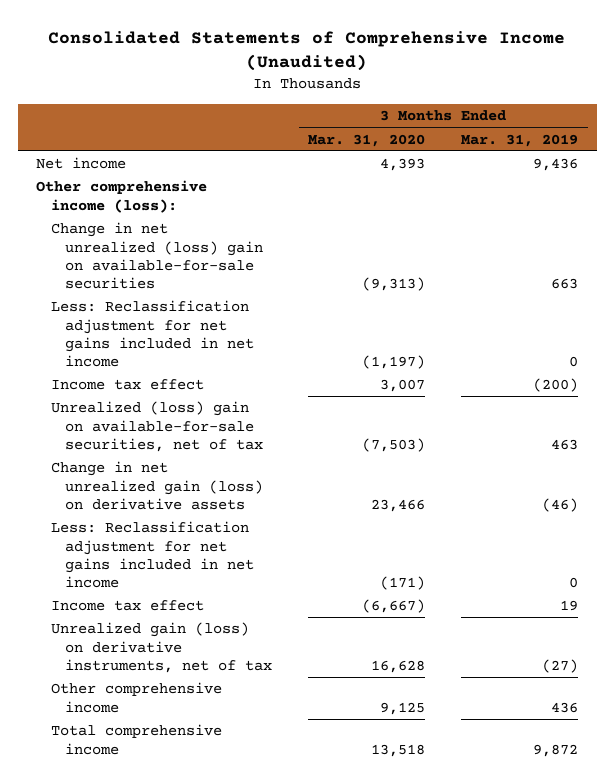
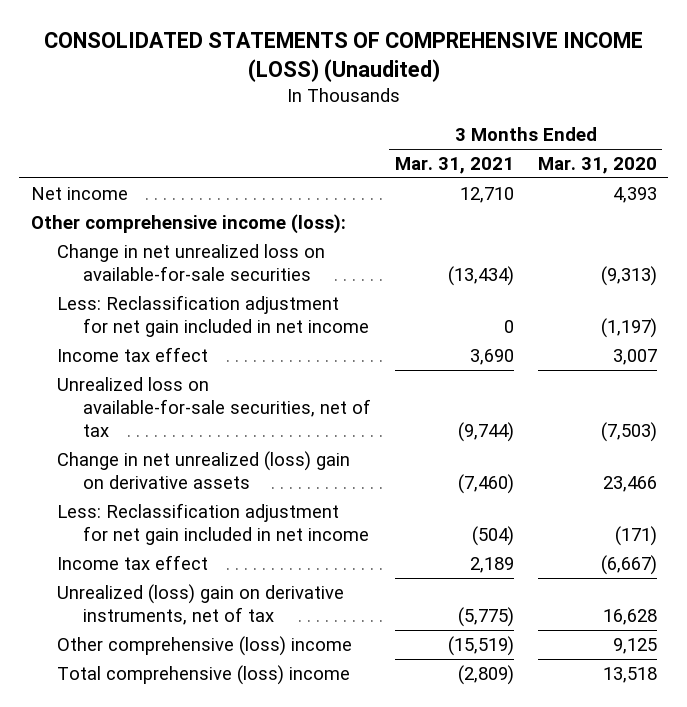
- Consolidated Statements of Comprehensive Income (Unaudited)
+ CONSOLIDATED STATEMENTS OF COMPREHENSIVE INCOME (LOSS) (Unaudited)
- | 3 Months Ended Mar. 31, 2020 | 3 Months Ended Mar. 31, 2019
+ | 3 Months Ended Mar. 31, 2021 | 3 Months Ended Mar. 31, 2020
- Change in net unrealized (loss) gain on available-for-sale securities | (9,313) | 663
- Less: Reclassification adjustment for net gains included in net income | (1,197) | 0
+ Change in net unrealized loss on available-for-sale securities | (13,434) | (9,313)
+ Less: Reclassification adjustment for net gain included in net income | 0 | (1,197)
- Unrealized (loss) gain on available-for-sale securities, net of tax | (7,503) | 463
- Change in net unrealized gain (loss) on derivative assets | 23,466 | (46)
- Less: Reclassification adjustment for net gains included in net income | (171) | 0
+ Unrealized loss on available-for-sale securities, net of tax | (9,744) | (7,503)
+ Change in net unrealized (loss) gain on derivative assets | (7,460) | 23,466
+ Less: Reclassification adjustment for net gain included in net income | (504) | (171)
- Unrealized gain (loss) on derivative instruments, net of tax | 16,628 | (27)
- Other comprehensive income | 9,125 | 436
- Total comprehensive income | 13,518 | 9,872
+ Unrealized (loss) gain on derivative instruments, net of tax | (5,775) | 16,628
+ Other comprehensive (loss) income | (15,519) | 9,125
+ Total comprehensive (loss) income | (2,809) | 13,518

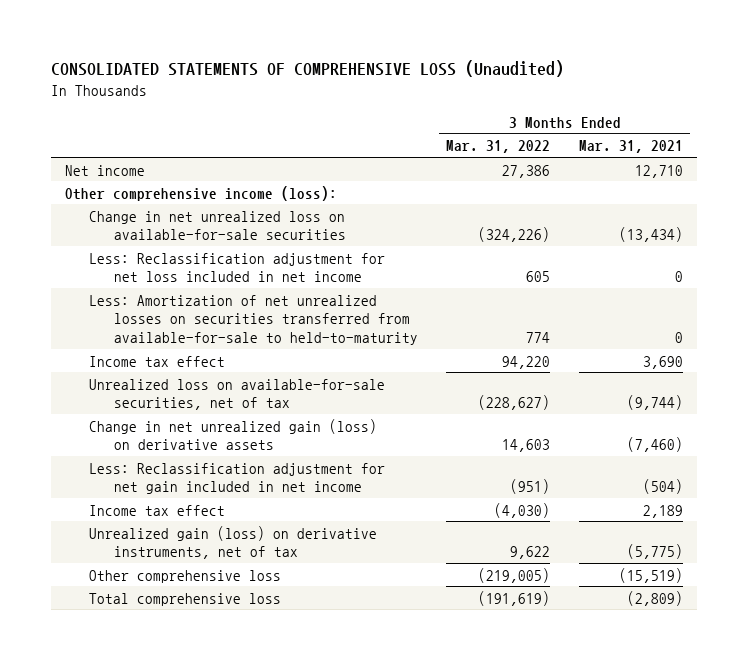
- CONSOLIDATED STATEMENTS OF COMPREHENSIVE INCOME (LOSS) (Unaudited)
+ CONSOLIDATED STATEMENTS OF COMPREHENSIVE LOSS (Unaudited)
- | 3 Months Ended Mar. 31, 2021 | 3 Months Ended Mar. 31, 2020
+ | 3 Months Ended Mar. 31, 2022 | 3 Months Ended Mar. 31, 2021
- Less: Reclassification adjustment for net gain included in net income | 0 | (1,197)
+ Less: Reclassification adjustment for net loss included in net income | 605 | 0
+ Less: Amortization of net unrealized losses on securities transferred from available-for-sale to held-to-maturity | 774 | 0
- Change in net unrealized (loss) gain on derivative assets | (7,460) | 23,466
+ Change in net unrealized gain (loss) on derivative assets | 14,603 | (7,460)
- Unrealized (loss) gain on derivative instruments, net of tax | (5,775) | 16,628
- Other comprehensive (loss) income | (15,519) | 9,125
- Total comprehensive (loss) income | (2,809) | 13,518
+ Unrealized gain (loss) on derivative instruments, net of tax | 9,622 | (5,775)
+ Other comprehensive loss | (219,005) | (15,519)
+ Total comprehensive loss | (191,619) | (2,809)

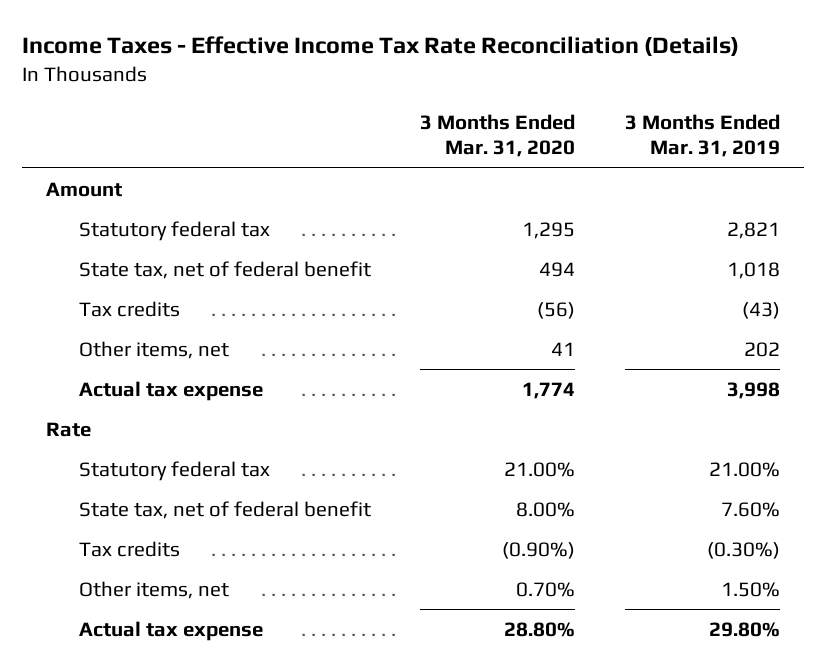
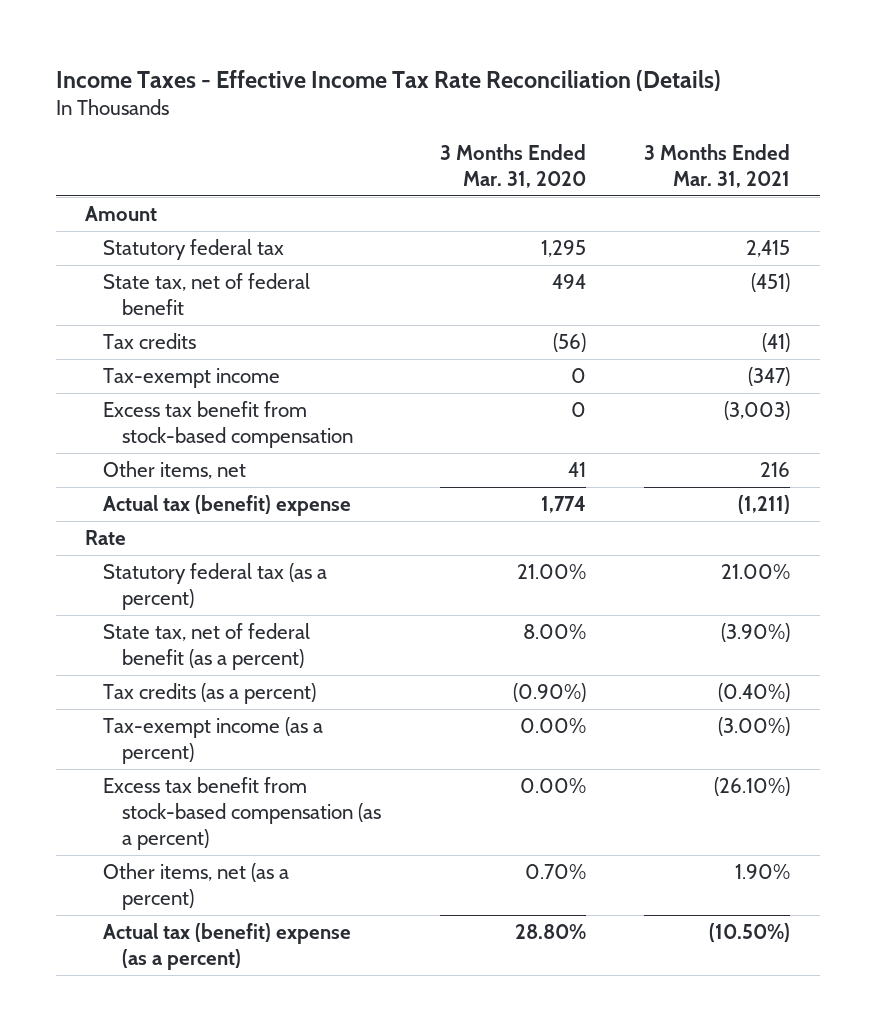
- | 3 Months Ended Mar. 31, 2020 | 3 Months Ended Mar. 31, 2019
+ | 3 Months Ended Mar. 31, 2020 | 3 Months Ended Mar. 31, 2021
+ Tax-exempt income | 0 | (347)
+ Excess tax benefit from stock-based compensation | 0 | (3,003)
- Actual tax expense | 1,774 | 3,998
+ Actual tax (benefit) expense | 1,774 | (1,211)
- Statutory federal tax | 21.00% | 21.00%
- State tax, net of federal benefit | 8.00% | 7.60%
- Tax credits | (0.90%) | (0.30%)
- Other items, net | 0.70% | 1.50%
- Actual tax expense | 28.80% | 29.80%
+ Statutory federal tax (as a percent) | 21.00% | 21.00%
+ State tax, net of federal benefit (as a percent) | 8.00% | (3.90%)
+ Tax credits (as a percent) | (0.90%) | (0.40%)
+ Tax-exempt income (as a percent) | 0.00% | (3.00%)
+ Excess tax benefit from stock-based compensation (as a percent) | 0.00% | (26.10%)
+ Other items, net (as a percent) | 0.70% | 1.90%
+ Actual tax (benefit) expense (as a percent) | 28.80% | (10.50%)

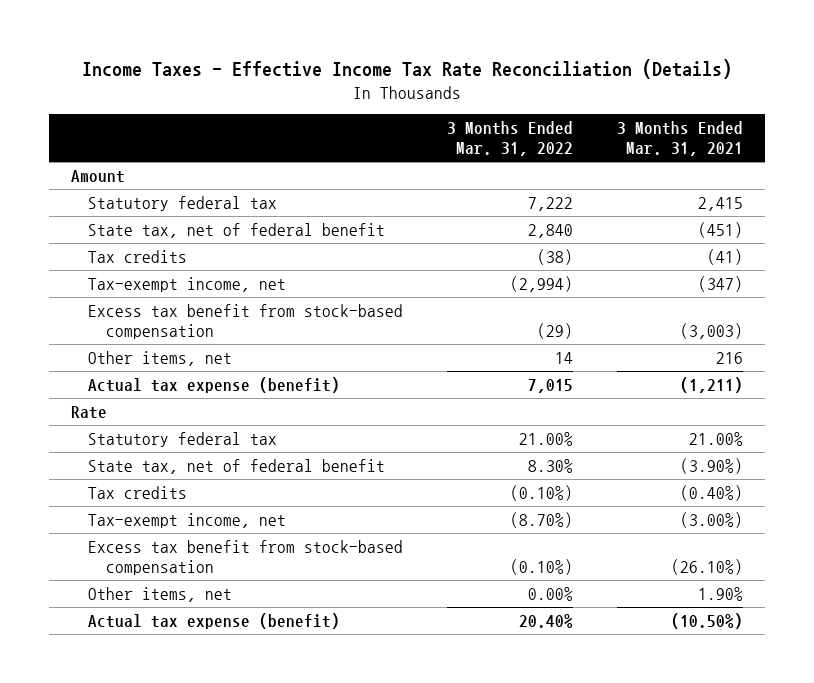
- | 3 Months Ended Mar. 31, 2020 | 3 Months Ended Mar. 31, 2021
+ | 3 Months Ended Mar. 31, 2022 | 3 Months Ended Mar. 31, 2021
- Tax-exempt income | 0 | (347)
+ Tax-exempt income, net | (2,994) | (347)
- Actual tax (benefit) expense | 1,774 | (1,211)
+ Actual tax expense (benefit) | 7,015 | (1,211)
- Statutory federal tax (as a percent) | 21.00% | 21.00%
- State tax, net of federal benefit (as a percent) | 8.00% | (3.90%)
- Tax credits (as a percent) | (0.90%) | (0.40%)
- Tax-exempt income (as a percent) | 0.00% | (3.00%)
- Excess tax benefit from stock-based compensation (as a percent) | 0.00% | (26.10%)
- Other items, net (as a percent) | 0.70% | 1.90%
- Actual tax (benefit) expense (as a percent) | 28.80% | (10.50%)
+ Statutory federal tax | 21.00% | 21.00%
+ State tax, net of federal benefit | 8.30% | (3.90%)
+ Tax credits | (0.10%) | (0.40%)
+ Tax-exempt income, net | (8.70%) | (3.00%)
+ Excess tax benefit from stock-based compensation | (0.10%) | (26.10%)
+ Other items, net | 0.00% | 1.90%
+ Actual tax expense (benefit) | 20.40% | (10.50%)

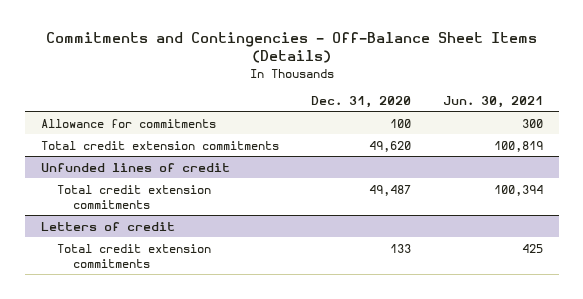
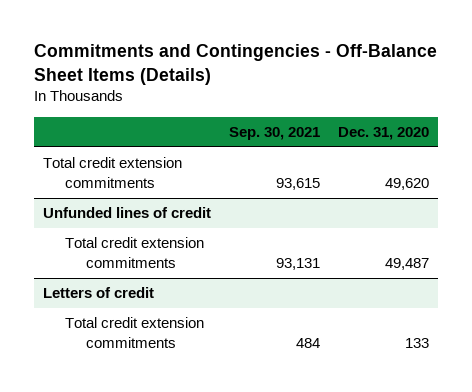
- | Dec. 31, 2020 | Jun. 30, 2021
+ | Sep. 30, 2021 | Dec. 31, 2020
- Allowance for commitments | 100 | 300

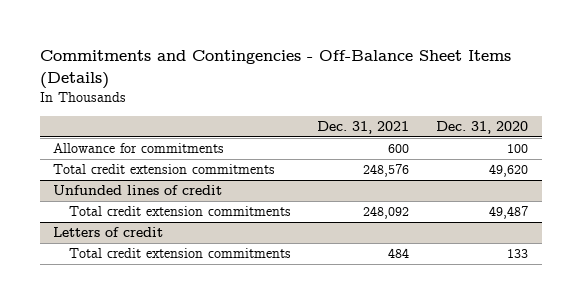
- | Sep. 30, 2021 | Dec. 31, 2020
+ | Dec. 31, 2021 | Dec. 31, 2020
+ Allowance for commitments | 600 | 100

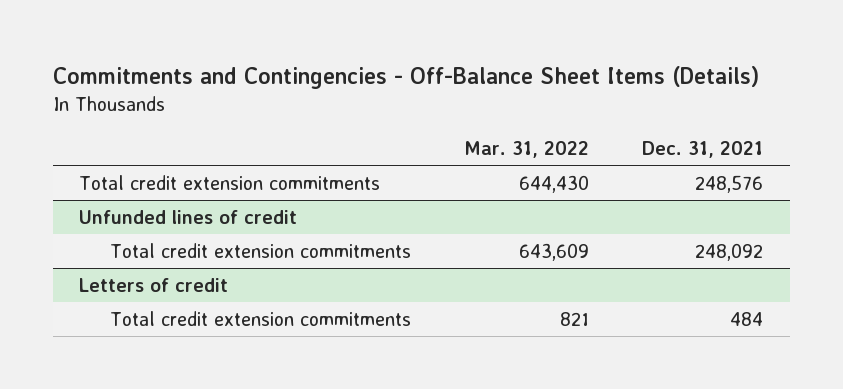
- | Dec. 31, 2021 | Dec. 31, 2020
+ | Mar. 31, 2022 | Dec. 31, 2021
- Allowance for commitments | 600 | 100

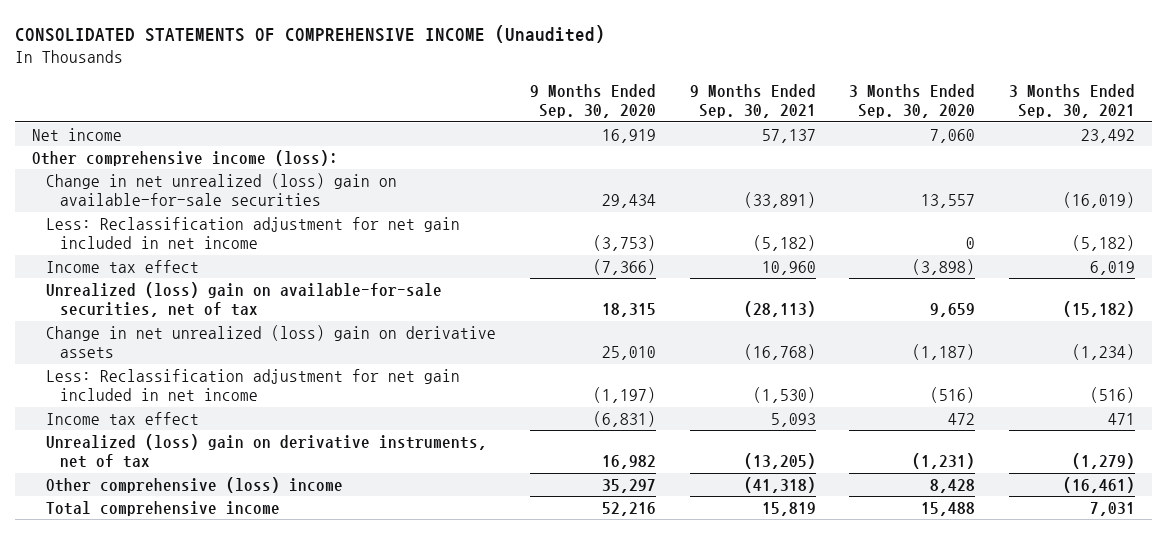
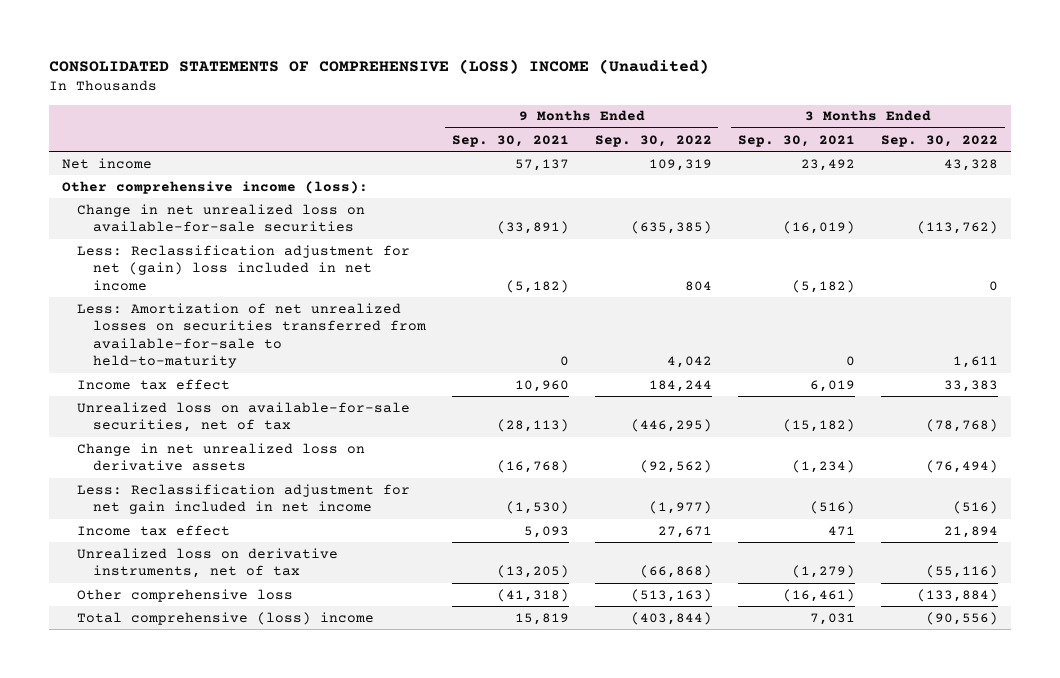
- CONSOLIDATED STATEMENTS OF COMPREHENSIVE INCOME (Unaudited)
+ CONSOLIDATED STATEMENTS OF COMPREHENSIVE (LOSS) INCOME (Unaudited)
- | 9 Months Ended Sep. 30, 2020 | 9 Months Ended Sep. 30, 2021 | 3 Months Ended Sep. 30, 2020 | 3 Months Ended Sep. 30, 2021
+ | 9 Months Ended Sep. 30, 2021 | 9 Months Ended Sep. 30, 2022 | 3 Months Ended Sep. 30, 2021 | 3 Months Ended Sep. 30, 2022
- Change in net unrealized (loss) gain on available-for-sale securities | 29,434 | (33,891) | 13,557 | (16,019)
- Less: Reclassification adjustment for net gain included in net income | (3,753) | (5,182) | 0 | (5,182)
+ Change in net unrealized loss on available-for-sale securities | (33,891) | (635,385) | (16,019) | (113,762)
+ Less: Reclassification adjustment for net (gain) loss included in net income | (5,182) | 804 | (5,182) | 0
+ Less: Amortization of net unrealized losses on securities transferred from available-for-sale to held-to-maturity | 0 | 4,042 | 0 | 1,611
- Unrealized (loss) gain on available-for-sale securities, net of tax | 18,315 | (28,113) | 9,659 | (15,182)
- Change in net unrealized (loss) gain on derivative assets | 25,010 | (16,768) | (1,187) | (1,234)
+ Unrealized loss on available-for-sale securities, net of tax | (28,113) | (446,295) | (15,182) | (78,768)
+ Change in net unrealized loss on derivative assets | (16,768) | (92,562) | (1,234) | (76,494)
- Unrealized (loss) gain on derivative instruments, net of tax | 16,982 | (13,205) | (1,231) | (1,279)
- Other comprehensive (loss) income | 35,297 | (41,318) | 8,428 | (16,461)
- Total comprehensive income | 52,216 | 15,819 | 15,488 | 7,031
+ Unrealized loss on derivative instruments, net of tax | (13,205) | (66,868) | (1,279) | (55,116)
+ Other comprehensive loss | (41,318) | (513,163) | (16,461) | (133,884)
+ Total comprehensive (loss) income | 15,819 | (403,844) | 7,031 | (90,556)

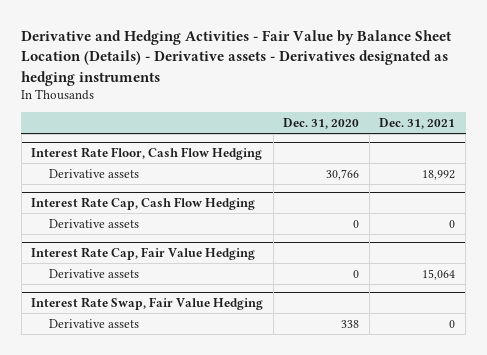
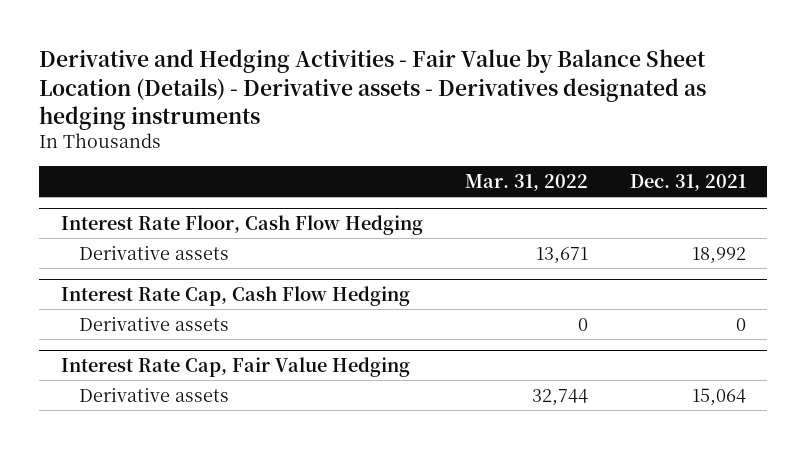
- | Dec. 31, 2020 | Dec. 31, 2021
+ | Mar. 31, 2022 | Dec. 31, 2021
- Interest Rate Swap, Fair Value Hedging
- Derivative assets | 338 | 0

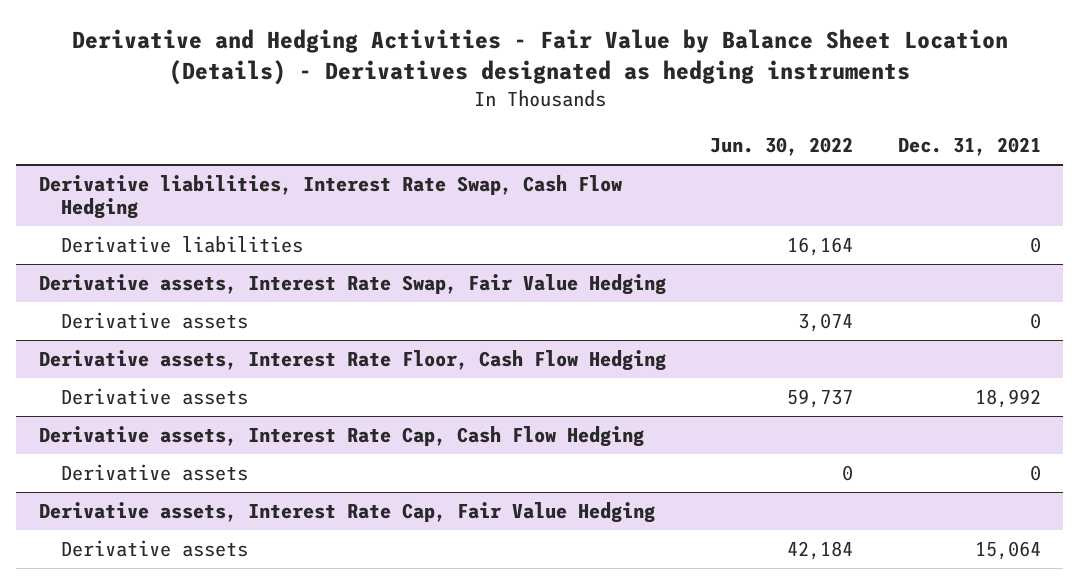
- Derivative and Hedging Activities - Fair Value by Balance Sheet Location (Details) - Derivative assets - Derivatives designated as hedging instruments
+ Derivative and Hedging Activities - Fair Value by Balance Sheet Location (Details) - Derivatives designated as hedging instruments
- | Mar. 31, 2022 | Dec. 31, 2021
+ | Jun. 30, 2022 | Dec. 31, 2021
- Interest Rate Floor, Cash Flow Hedging
+ Derivative liabilities, Interest Rate Swap, Cash Flow Hedging
+ Derivative liabilities | 16,164 | 0
+ Derivative assets, Interest Rate Swap, Fair Value Hedging
+ Derivative assets | 3,074 | 0
+ Derivative assets, Interest Rate Floor, Cash Flow Hedging
- Interest Rate Cap, Cash Flow Hedging
+ Derivative assets, Interest Rate Cap, Cash Flow Hedging
- Interest Rate Cap, Fair Value Hedging
+ Derivative assets, Interest Rate Cap, Fair Value Hedging

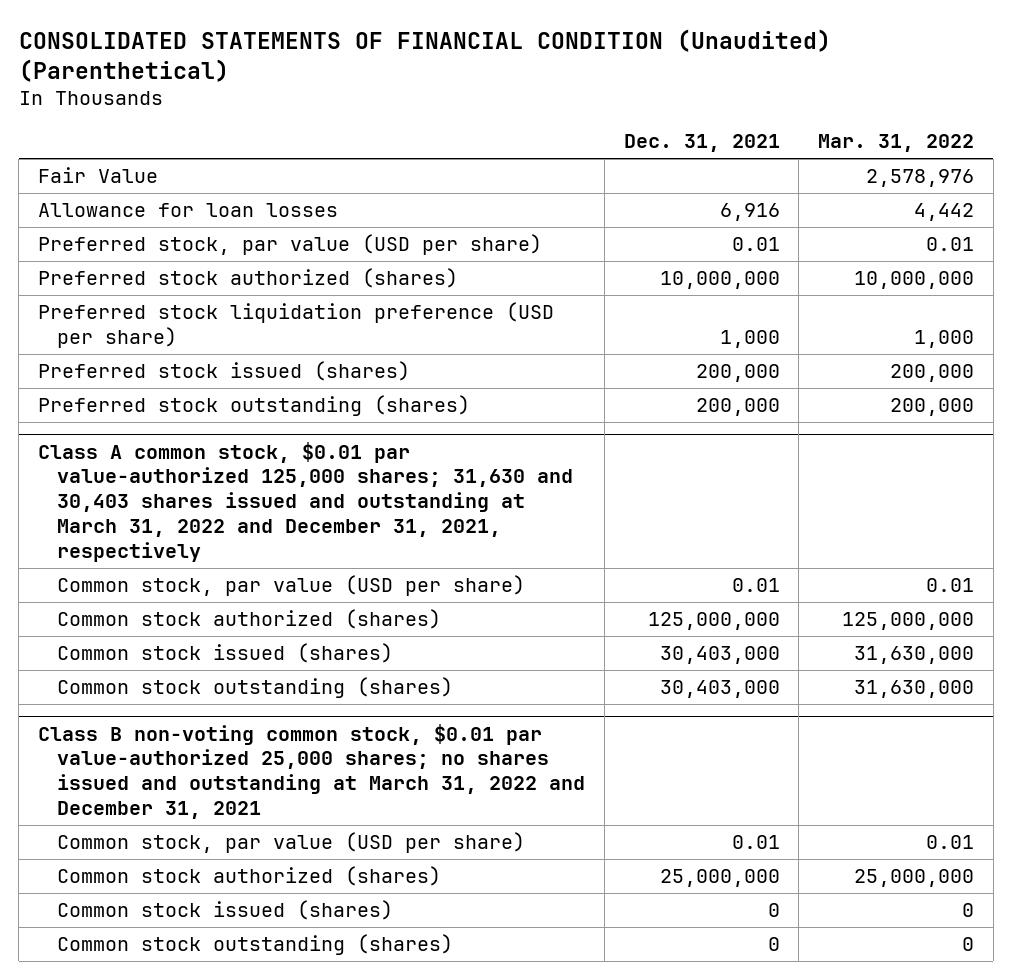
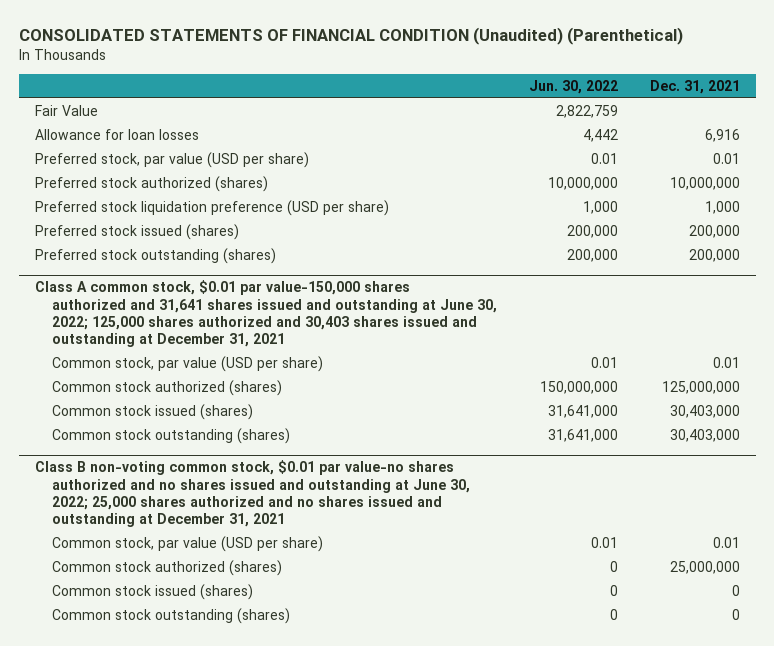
- | Dec. 31, 2021 | Mar. 31, 2022
+ | Jun. 30, 2022 | Dec. 31, 2021
- Class A common stock, $0.01 par value-authorized 125,000 shares; 31,630 and 30,403 shares issued and outstanding at March 31, 2022 and December 31, 2021, respectively
+ Class A common stock, $0.01 par value-150,000 shares authorized and 31,641 shares issued and outstanding at June 30, 2022; 125,000 shares authorized and 30,403 shares issued and outstanding at December 31, 2021
- Class B non-voting common stock, $0.01 par value-authorized 25,000 shares; no shares issued and outstanding at March 31, 2022 and December 31, 2021
+ Class B non-voting common stock, $0.01 par value-no shares authorized and no shares issued and outstanding at June 30, 2022; 25,000 shares authorized and no shares issued and outstanding at December 31, 2021

